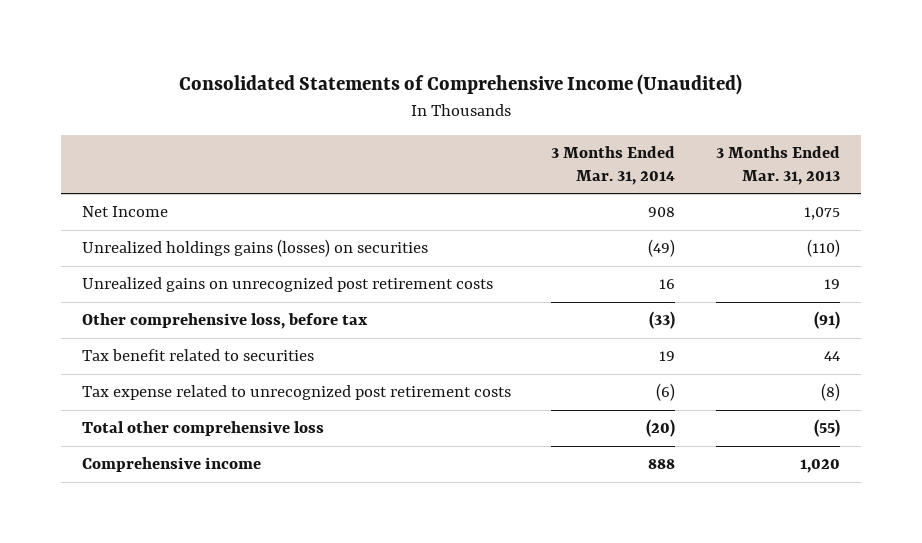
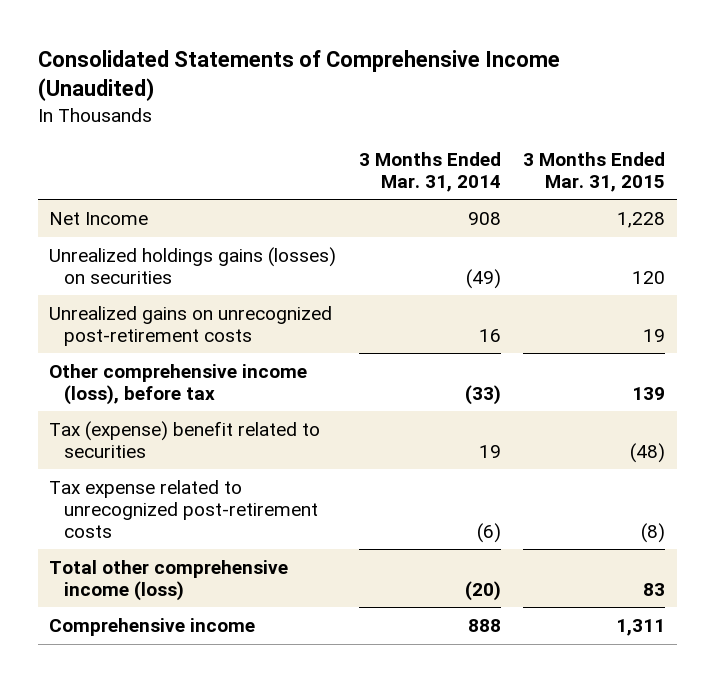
- | 3 Months Ended Mar. 31, 2014 | 3 Months Ended Mar. 31, 2013
+ | 3 Months Ended Mar. 31, 2014 | 3 Months Ended Mar. 31, 2015
- Unrealized gains on unrecognized post retirement costs | 16 | 19
- Other comprehensive loss, before tax | (33) | (91)
- Tax benefit related to securities | 19 | 44
- Tax expense related to unrecognized post retirement costs | (6) | (8)
- Total other comprehensive loss | (20) | (55)
+ Unrealized gains on unrecognized post-retirement costs | 16 | 19
+ Other comprehensive income (loss), before tax | (33) | 139
+ Tax (expense) benefit related to securities | 19 | (48)
+ Tax expense related to unrecognized post-retirement costs | (6) | (8)
+ Total other comprehensive income (loss) | (20) | 83

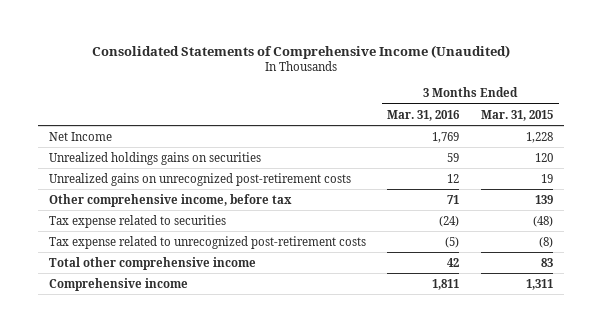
- | 3 Months Ended Mar. 31, 2014 | 3 Months Ended Mar. 31, 2015
+ | 3 Months Ended Mar. 31, 2016 | 3 Months Ended Mar. 31, 2015
- Unrealized holdings gains (losses) on securities | (49) | 120
+ Unrealized holdings gains on securities | 59 | 120
- Other comprehensive income (loss), before tax | (33) | 139
- Tax (expense) benefit related to securities | 19 | (48)
+ Other comprehensive income, before tax | 71 | 139
+ Tax expense related to securities | (24) | (48)
- Total other comprehensive income (loss) | (20) | 83
+ Total other comprehensive income | 42 | 83

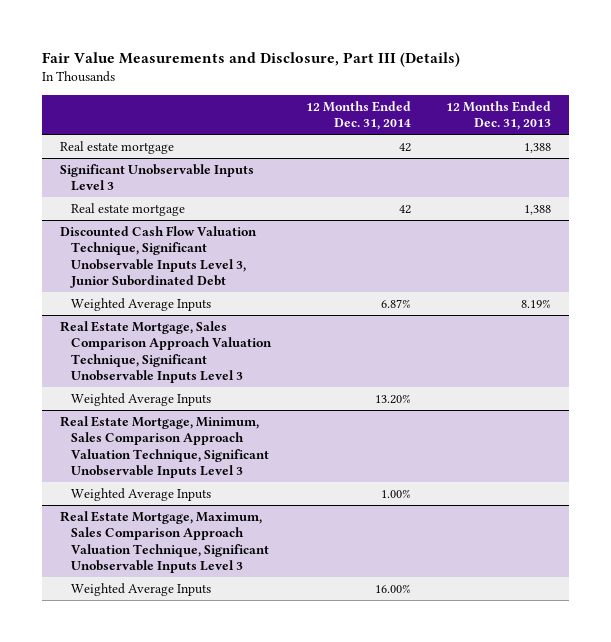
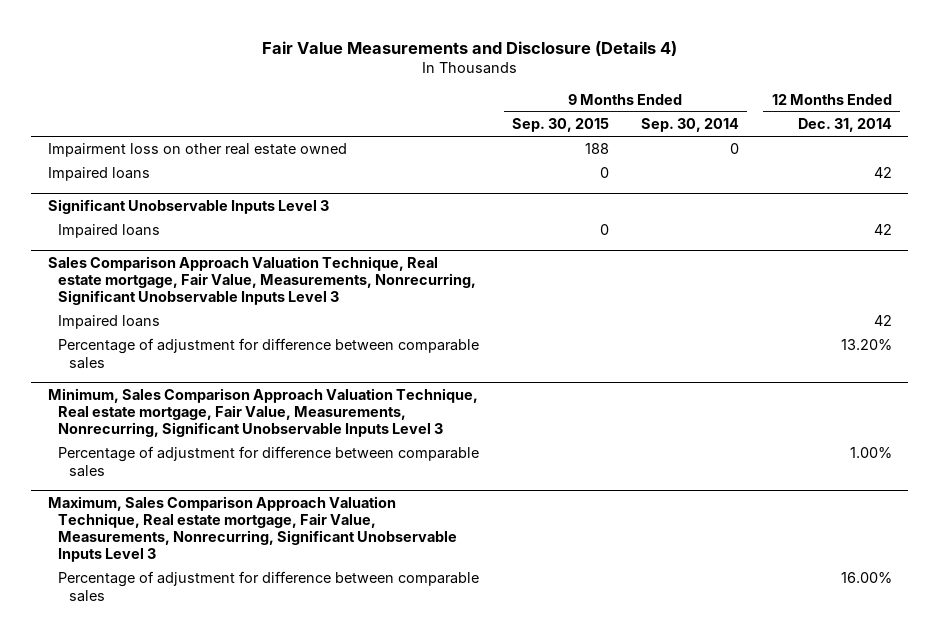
- Fair Value Measurements and Disclosure, Part III (Details)
+ Fair Value Measurements and Disclosure (Details 4)
- | 12 Months Ended Dec. 31, 2014 | 12 Months Ended Dec. 31, 2013
+ | 9 Months Ended Sep. 30, 2015 | 9 Months Ended Sep. 30, 2014 | 12 Months Ended Dec. 31, 2014
- Real estate mortgage | 42 | 1,388
+ Impairment loss on other real estate owned | 188 | 0 |
+ Impaired loans | 0 | | 42
@ Significant Unobservable Inputs Level 3
- Real estate mortgage | 42 | 1,388
- Discounted Cash Flow Valuation Technique, Significant Unobservable Inputs Level 3, Junior Subordinated Debt
- Weighted Average Inputs | 6.87% | 8.19%
- Real Estate Mortgage, Sales Comparison Approach Valuation Technique, Significant Unobservable Inputs Level 3
- Weighted Average Inputs | 13.20% |
- Real Estate Mortgage, Minimum, Sales Comparison Approach Valuation Technique, Significant Unobservable Inputs Level 3
- Weighted Average Inputs | 1.00% |
- Real Estate Mortgage, Maximum, Sales Comparison Approach Valuation Technique, Significant Unobservable Inputs Level 3
- Weighted Average Inputs | 16.00% |
@ Significant Unobservable Inputs Level 3
+ Impaired loans | 0 | | 42
+ Sales Comparison Approach Valuation Technique, Real estate mortgage, Fair Value, Measurements, Nonrecurring, Significant Unobservable Inputs Level 3
+ Impaired loans | | | 42
+ Percentage of adjustment for difference between comparable sales | | | 13.20%
+ Minimum, Sales Comparison Approach Valuation Technique, Real estate mortgage, Fair Value, Measurements, Nonrecurring, Significant Unobservable Inputs Level 3
+ Percentage of adjustment for difference between comparable sales | | | 1.00%
+ Maximum, Sales Comparison Approach Valuation Technique, Real estate mortgage, Fair Value, Measurements, Nonrecurring, Significant Unobservable Inputs Level 3
+ Percentage of adjustment for difference between comparable sales | | | 16.00%

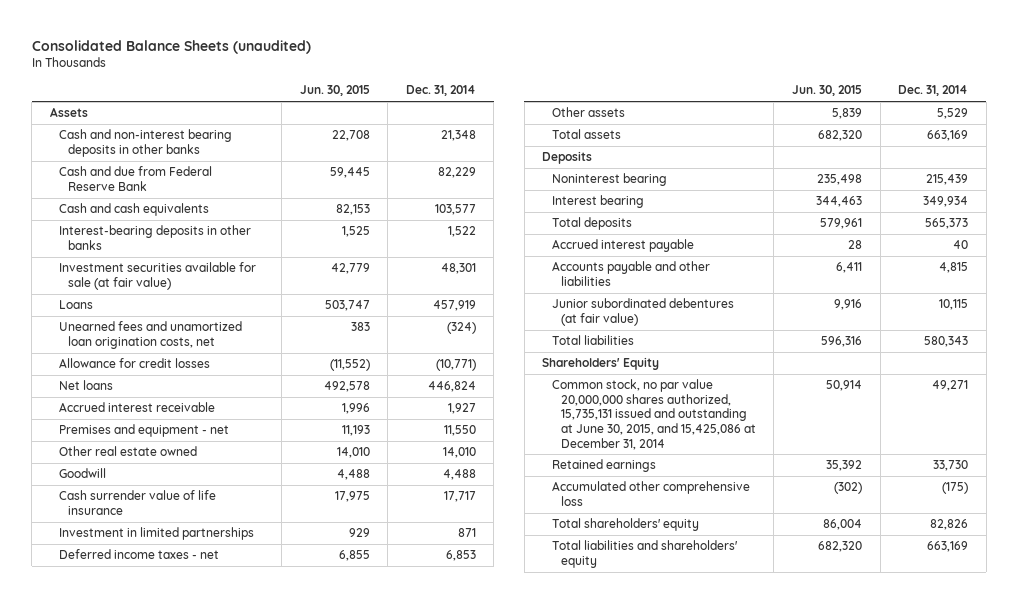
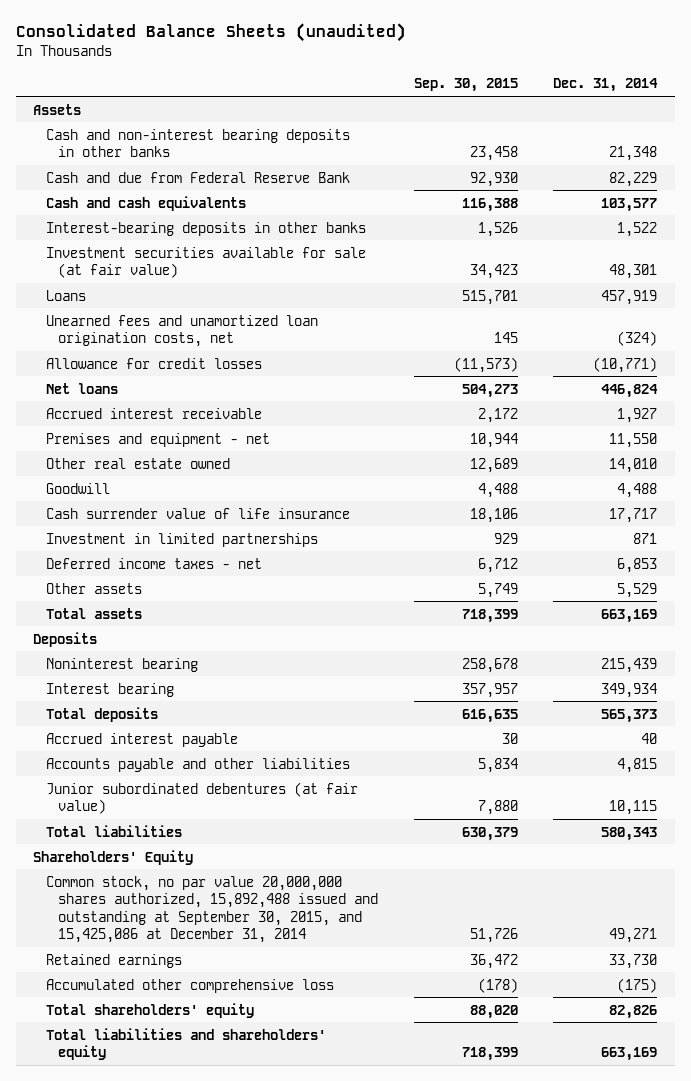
- | Jun. 30, 2015 | Dec. 31, 2014
+ | Sep. 30, 2015 | Dec. 31, 2014
- Common stock, no par value 20,000,000 shares authorized, 15,735,131 issued and outstanding at June 30, 2015, and 15,425,086 at December 31, 2014 | 50,914 | 49,271
+ Common stock, no par value 20,000,000 shares authorized, 15,892,488 issued and outstanding at September 30, 2015, and 15,425,086 at December 31, 2014 | 51,726 | 49,271

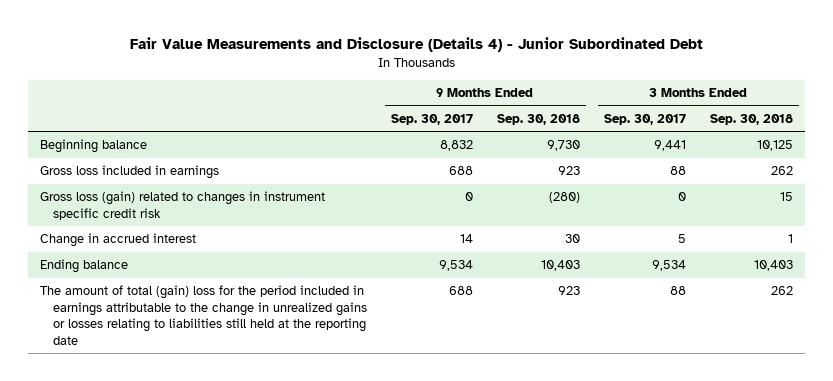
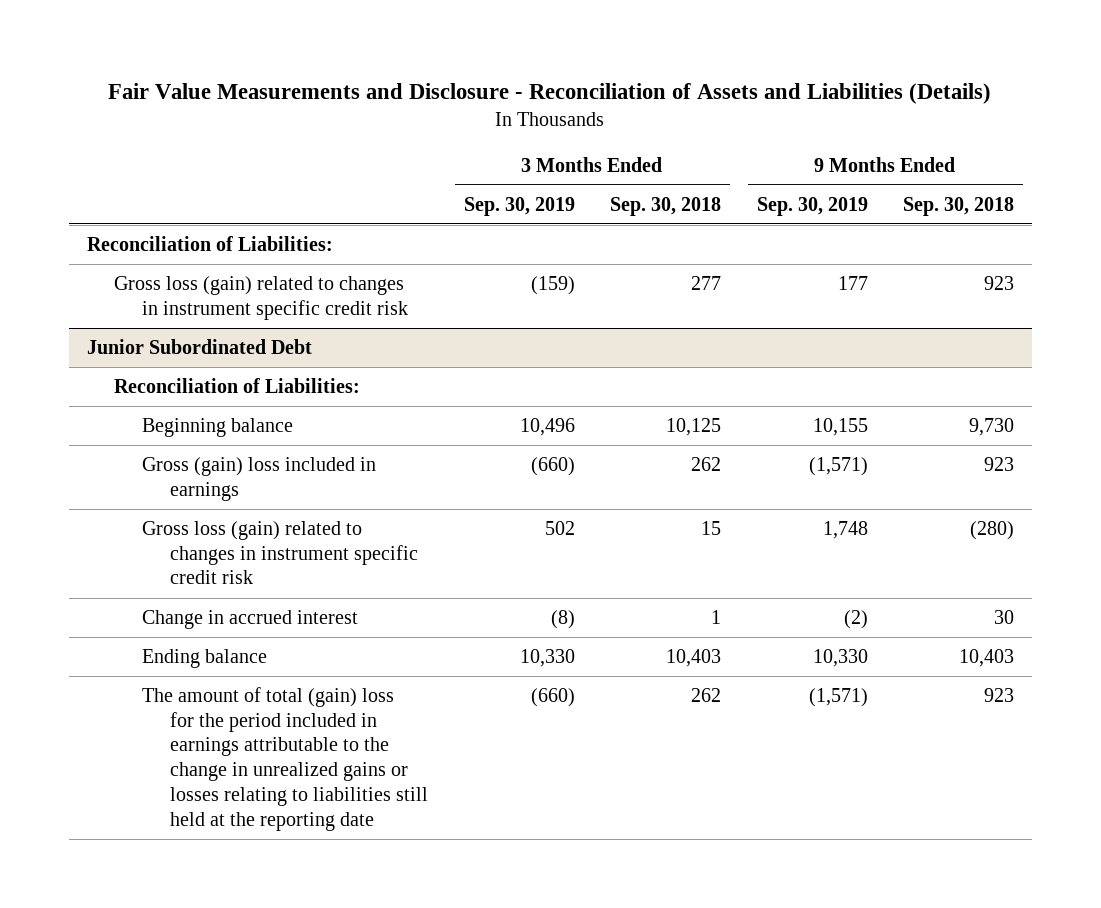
- Fair Value Measurements and Disclosure (Details 4) - Junior Subordinated Debt
+ Fair Value Measurements and Disclosure - Reconciliation of Assets and Liabilities (Details)
- | 9 Months Ended Sep. 30, 2017 | 9 Months Ended Sep. 30, 2018 | 3 Months Ended Sep. 30, 2017 | 3 Months Ended Sep. 30, 2018
+ | 3 Months Ended Sep. 30, 2019 | 3 Months Ended Sep. 30, 2018 | 9 Months Ended Sep. 30, 2019 | 9 Months Ended Sep. 30, 2018
+ Reconciliation of Liabilities:
+ Gross loss (gain) related to changes in instrument specific credit risk | (159) | 277 | 177 | 923
+ Junior Subordinated Debt
+ Reconciliation of Liabilities:
- Gross loss included in earnings | 688 | 923 | 88 | 262
+ Gross (gain) loss included in earnings | (660) | 262 | (1,571) | 923

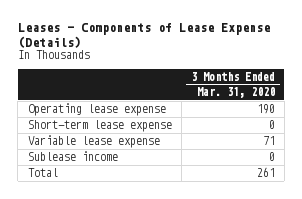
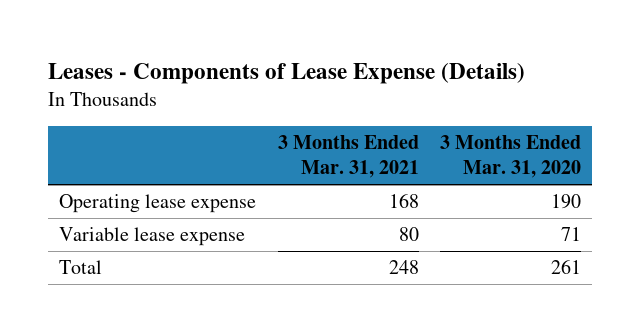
- | 3 Months Ended Mar. 31, 2020
+ | 3 Months Ended Mar. 31, 2021 | 3 Months Ended Mar. 31, 2020
- Short-term lease expense | 0
- Sublease income | 0

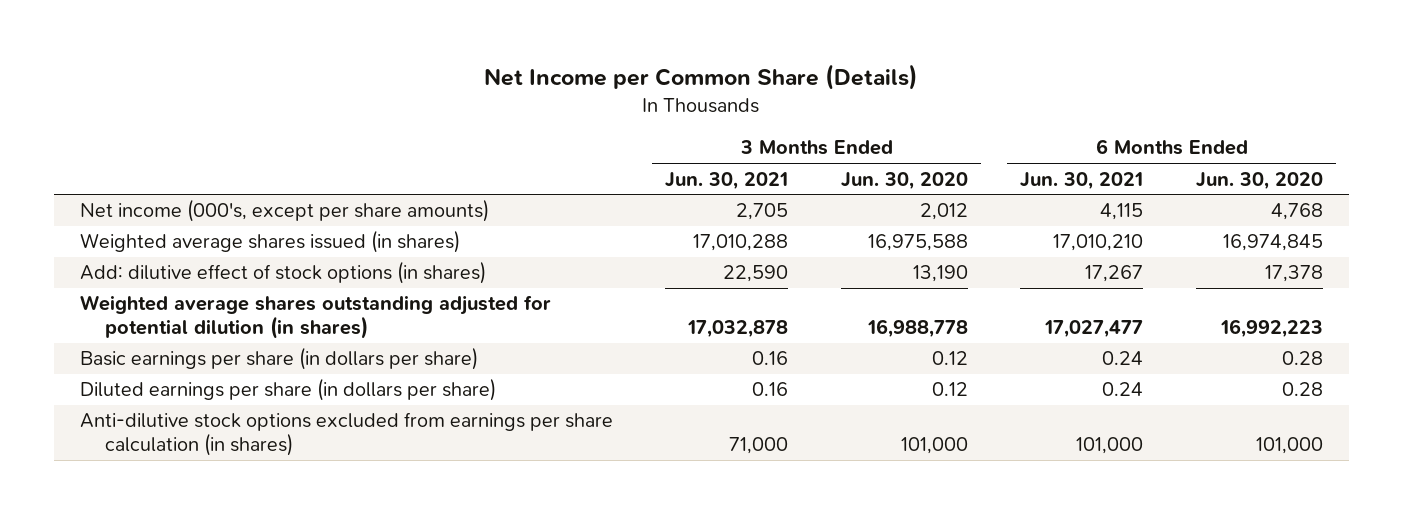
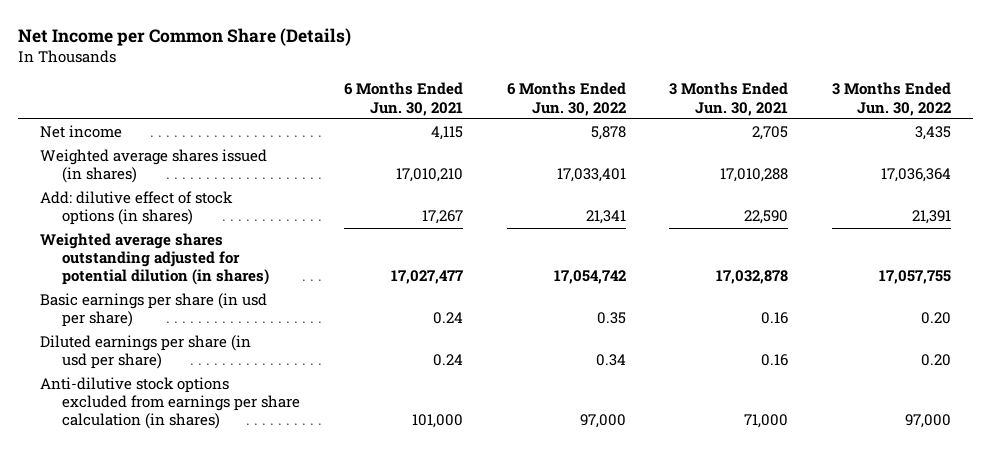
- | 3 Months Ended Jun. 30, 2021 | 3 Months Ended Jun. 30, 2020 | 6 Months Ended Jun. 30, 2021 | 6 Months Ended Jun. 30, 2020
+ | 6 Months Ended Jun. 30, 2021 | 6 Months Ended Jun. 30, 2022 | 3 Months Ended Jun. 30, 2021 | 3 Months Ended Jun. 30, 2022
- Net income (000's, except per share amounts) | 2,705 | 2,012 | 4,115 | 4,768
+ Net income | 4,115 | 5,878 | 2,705 | 3,435
- Basic earnings per share (in dollars per share) | 0.16 | 0.12 | 0.24 | 0.28
- Diluted earnings per share (in dollars per share) | 0.16 | 0.12 | 0.24 | 0.28
+ Basic earnings per share (in usd per share) | 0.24 | 0.35 | 0.16 | 0.20
+ Diluted earnings per share (in usd per share) | 0.24 | 0.34 | 0.16 | 0.20

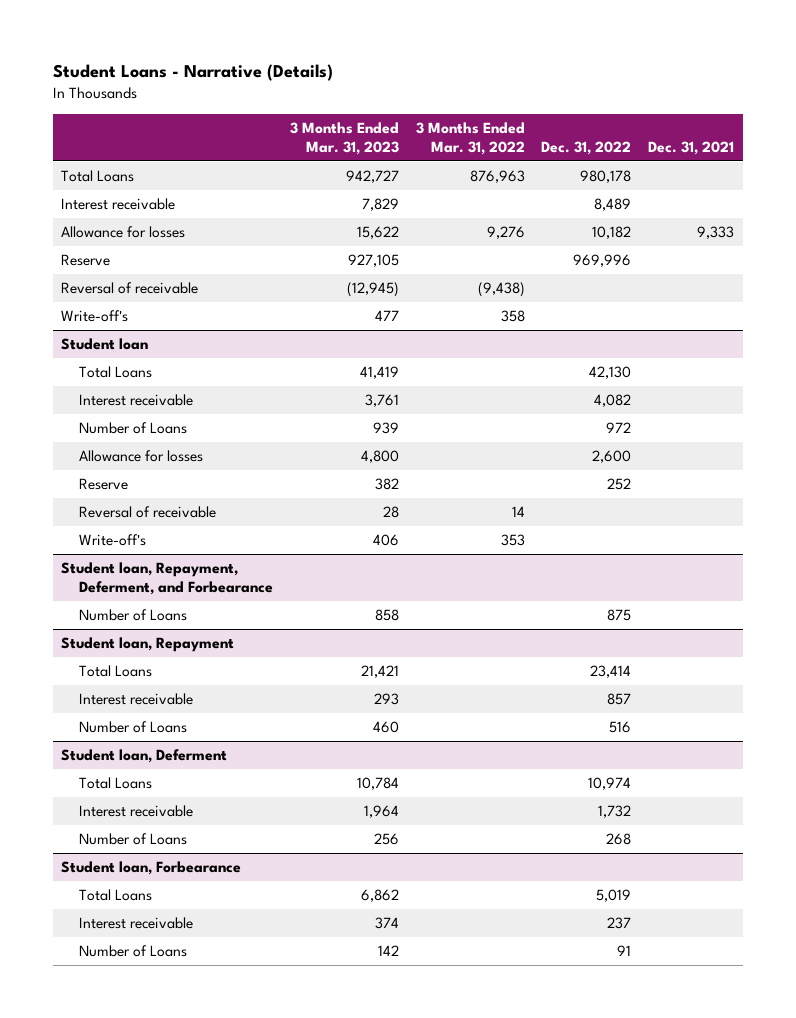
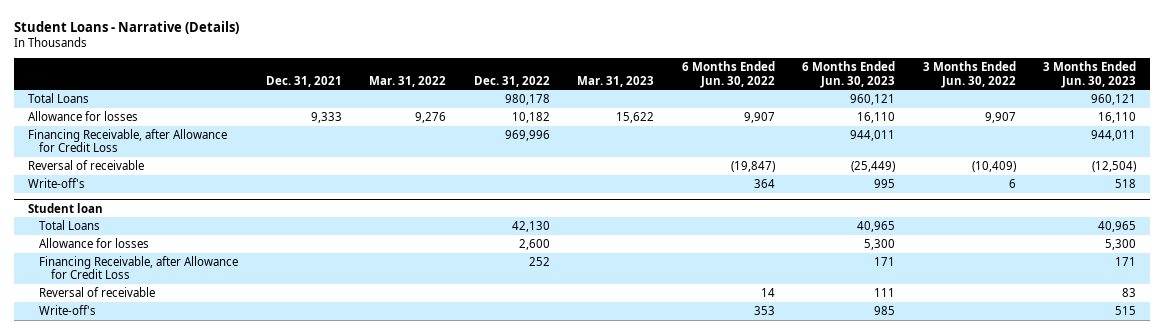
- | 3 Months Ended Mar. 31, 2023 | 3 Months Ended Mar. 31, 2022 | Dec. 31, 2022 | Dec. 31, 2021
+ | Dec. 31, 2021 | Mar. 31, 2022 | Dec. 31, 2022 | Mar. 31, 2023 | 6 Months Ended Jun. 30, 2022 | 6 Months Ended Jun. 30, 2023 | 3 Months Ended Jun. 30, 2022 | 3 Months Ended Jun. 30, 2023
- Interest receivable | 7,829 | | 8,489 |
- Reserve | 927,105 | | 969,996 |
+ Financing Receivable, after Allowance for Credit Loss | | | 969,996 | | | 944,011 | | 944,011
@ Student loan
- Interest receivable | 3,761 | | 4,082 |
- Number of Loans | 939 | | 972 |
- Reserve | 382 | | 252 |
+ Financing Receivable, after Allowance for Credit Loss | | | 252 | | | 171 | | 171
- Student loan, Repayment, Deferment, and Forbearance
- Number of Loans | 858 | | 875 |
- Student loan, Repayment
- Total Loans | 21,421 | | 23,414 |
- Interest receivable | 293 | | 857 |
- Number of Loans | 460 | | 516 |
- Student loan, Deferment
- Total Loans | 10,784 | | 10,974 |
- Interest receivable | 1,964 | | 1,732 |
- Number of Loans | 256 | | 268 |
- Student loan, Forbearance
- Total Loans | 6,862 | | 5,019 |
- Interest receivable | 374 | | 237 |
- Number of Loans | 142 | | 91 |

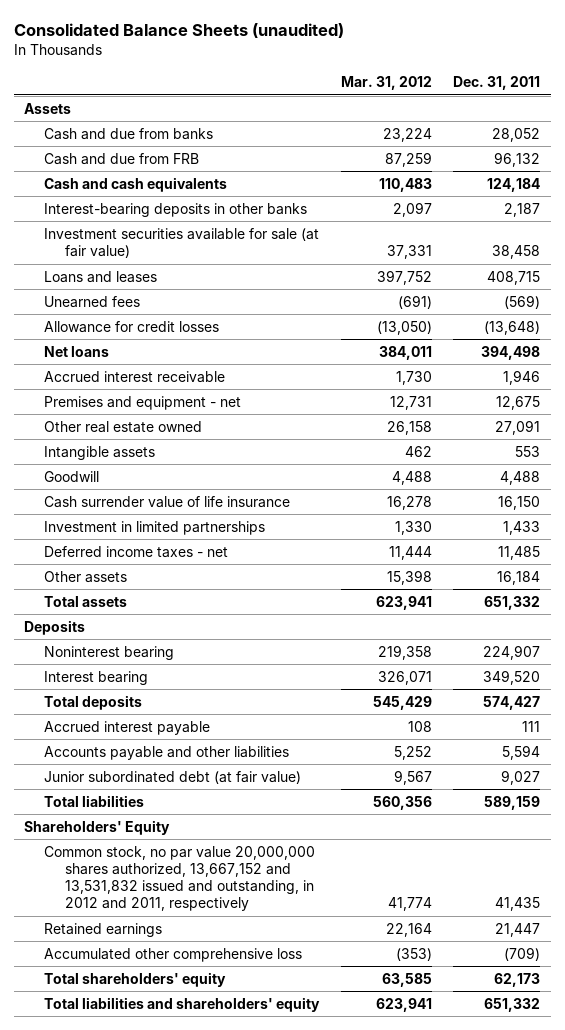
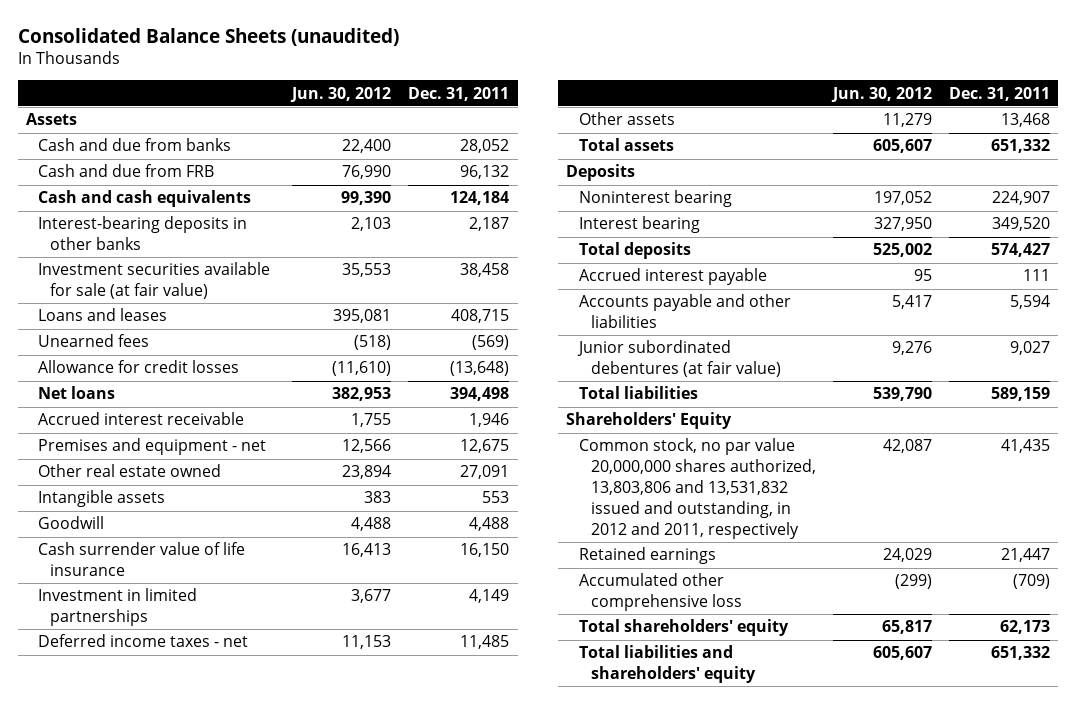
- | Mar. 31, 2012 | Dec. 31, 2011
+ | Jun. 30, 2012 | Dec. 31, 2011
- Investment in limited partnerships | 1,330 | 1,433
+ Investment in limited partnerships | 3,677 | 4,149
- Other assets | 15,398 | 16,184
+ Other assets | 11,279 | 13,468
- Junior subordinated debt (at fair value) | 9,567 | 9,027
+ Junior subordinated debentures (at fair value) | 9,276 | 9,027
- Common stock, no par value 20,000,000 shares authorized, 13,667,152 and 13,531,832 issued and outstanding, in 2012 and 2011, respectively | 41,774 | 41,435
+ Common stock, no par value 20,000,000 shares authorized, 13,803,806 and 13,531,832 issued and outstanding, in 2012 and 2011, respectively | 42,087 | 41,435

